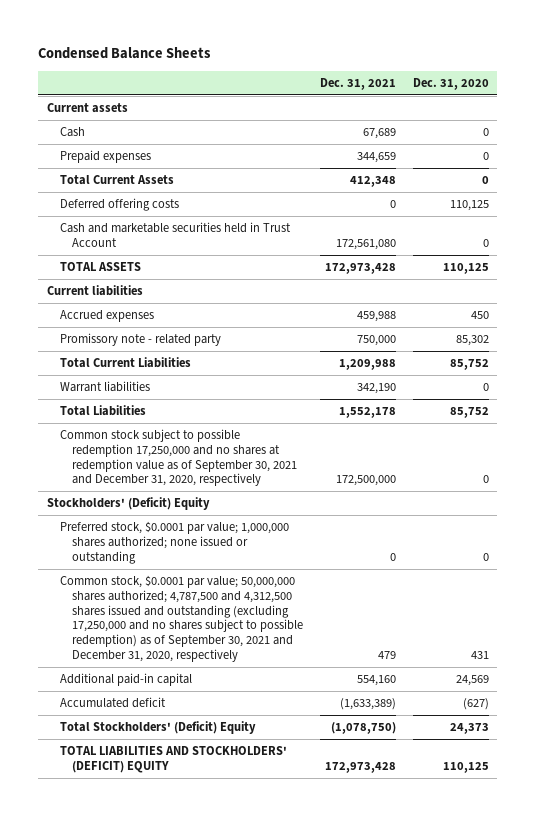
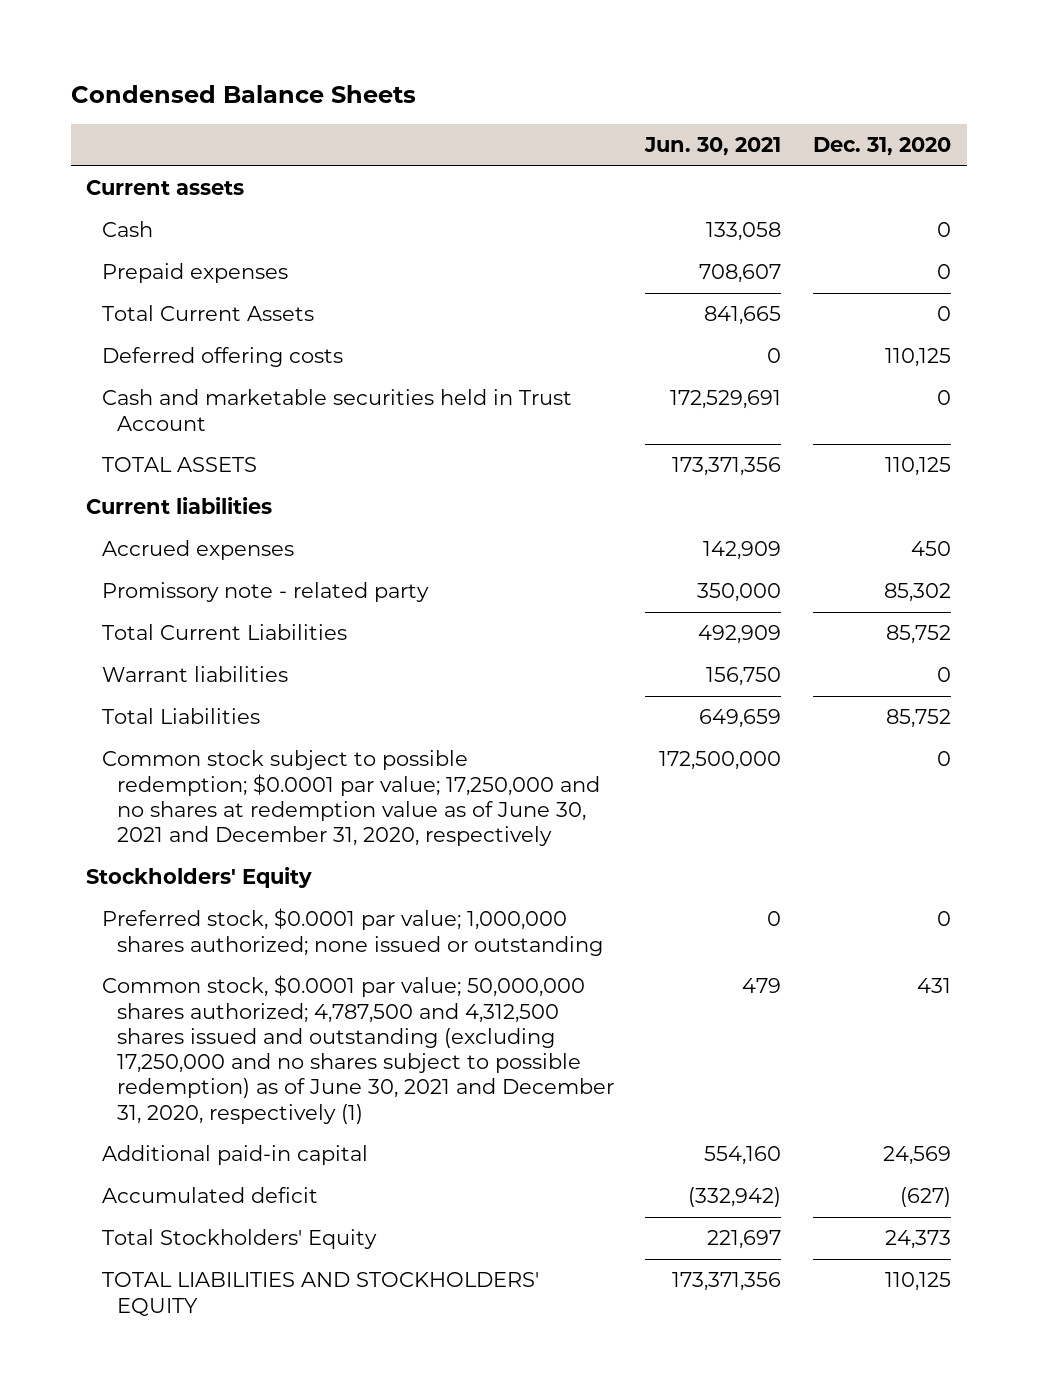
- | Dec. 31, 2021 | Dec. 31, 2020
+ | Jun. 30, 2021 | Dec. 31, 2020
- Common stock subject to possible redemption 17,250,000 and no shares at redemption value as of September 30, 2021 and December 31, 2020, respectively | 172,500,000 | 0
- Stockholders' (Deficit) Equity
+ Common stock subject to possible redemption; $0.0001 par value; 17,250,000 and no shares at redemption value as of June 30, 2021 and December 31, 2020, respectively | 172,500,000 | 0
+ Stockholders' Equity
- Common stock, $0.0001 par value; 50,000,000 shares authorized; 4,787,500 and 4,312,500 shares issued and outstanding (excluding 17,250,000 and no shares subject to possible redemption) as of September 30, 2021 and December 31, 2020, respectively | 479 | 431
+ Common stock, $0.0001 par value; 50,000,000 shares authorized; 4,787,500 and 4,312,500 shares issued and outstanding (excluding 17,250,000 and no shares subject to possible redemption) as of June 30, 2021 and December 31, 2020, respectively (1) | 479 | 431
- Total Stockholders' (Deficit) Equity | (1,078,750) | 24,373
- TOTAL LIABILITIES AND STOCKHOLDERS' (DEFICIT) EQUITY | 172,973,428 | 110,125
+ Total Stockholders' Equity | 221,697 | 24,373
+ TOTAL LIABILITIES AND STOCKHOLDERS' EQUITY | 173,371,356 | 110,125

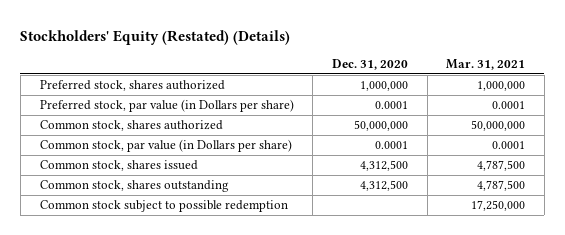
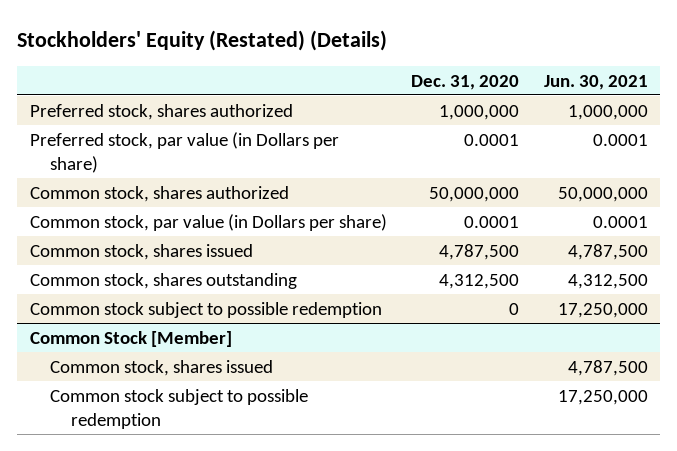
- | Dec. 31, 2020 | Mar. 31, 2021
+ | Dec. 31, 2020 | Jun. 30, 2021
- Common stock, shares issued | 4,312,500 | 4,787,500
+ Common stock, shares issued | 4,787,500 | 4,787,500
+ Common stock subject to possible redemption | 0 | 17,250,000
+ Common Stock [Member]
+ Common stock, shares issued | | 4,787,500

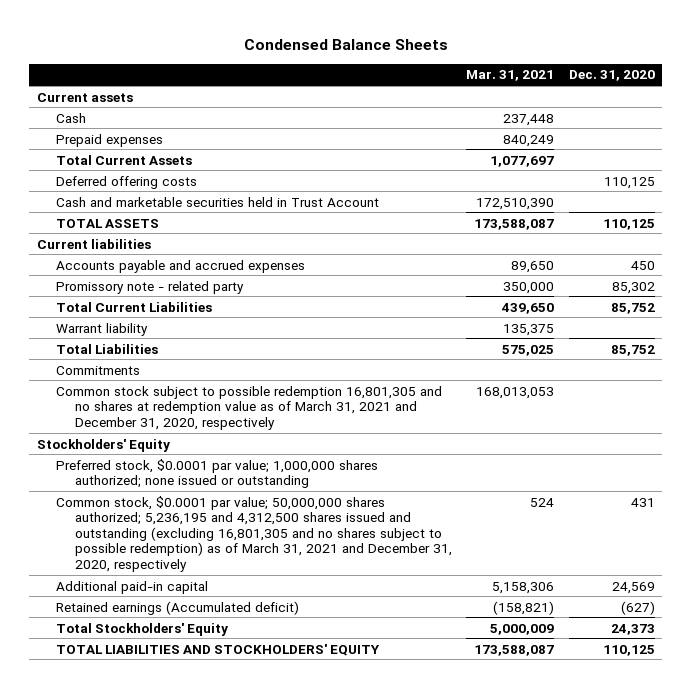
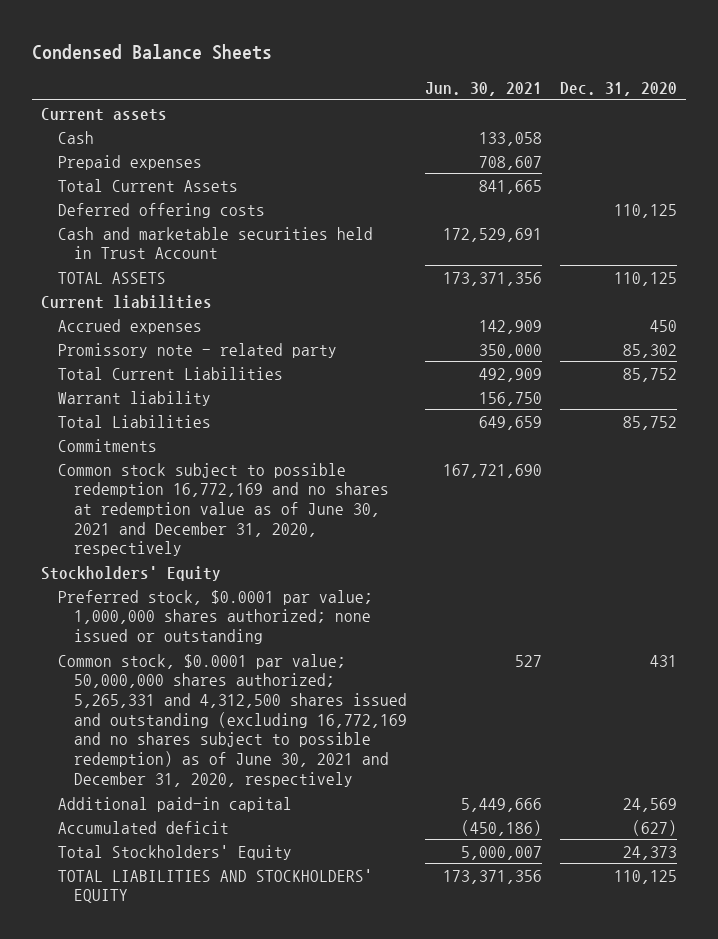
- | Mar. 31, 2021 | Dec. 31, 2020
+ | Jun. 30, 2021 | Dec. 31, 2020
- Accounts payable and accrued expenses | 89,650 | 450
+ Accrued expenses | 142,909 | 450
- Common stock subject to possible redemption 16,801,305 and no shares at redemption value as of March 31, 2021 and December 31, 2020, respectively | 168,013,053 |
+ Common stock subject to possible redemption 16,772,169 and no shares at redemption value as of June 30, 2021 and December 31, 2020, respectively | 167,721,690 |
- Common stock, $0.0001 par value; 50,000,000 shares authorized; 5,236,195 and 4,312,500 shares issued and outstanding (excluding 16,801,305 and no shares subject to possible redemption) as of March 31, 2021 and December 31, 2020, respectively | 524 | 431
+ Common stock, $0.0001 par value; 50,000,000 shares authorized; 5,265,331 and 4,312,500 shares issued and outstanding (excluding 16,772,169 and no shares subject to possible redemption) as of June 30, 2021 and December 31, 2020, respectively | 527 | 431
- Retained earnings (Accumulated deficit) | (158,821) | (627)
+ Accumulated deficit | (450,186) | (627)

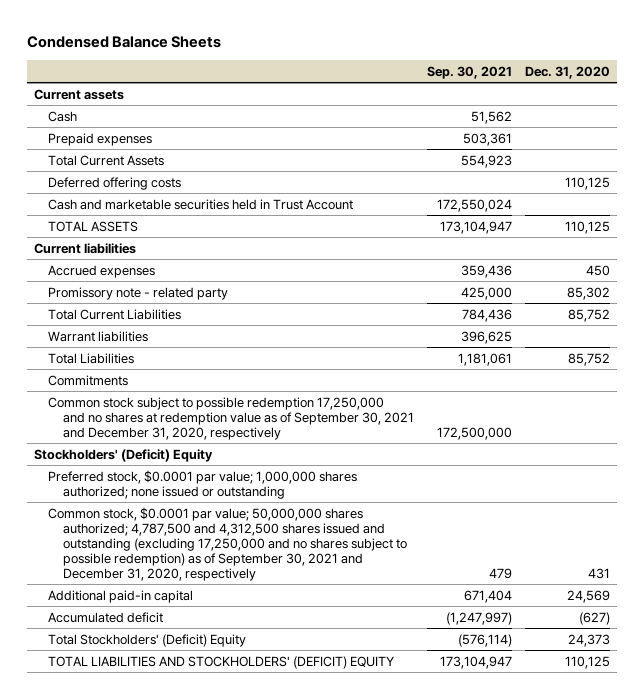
- | Jun. 30, 2021 | Dec. 31, 2020
+ | Sep. 30, 2021 | Dec. 31, 2020
- Warrant liability | 156,750 |
+ Warrant liabilities | 396,625 |
- Common stock subject to possible redemption 16,772,169 and no shares at redemption value as of June 30, 2021 and December 31, 2020, respectively | 167,721,690 |
- Stockholders' Equity
+ Common stock subject to possible redemption 17,250,000 and no shares at redemption value as of September 30, 2021 and December 31, 2020, respectively | 172,500,000 |
+ Stockholders' (Deficit) Equity
- Common stock, $0.0001 par value; 50,000,000 shares authorized; 5,265,331 and 4,312,500 shares issued and outstanding (excluding 16,772,169 and no shares subject to possible redemption) as of June 30, 2021 and December 31, 2020, respectively | 527 | 431
+ Common stock, $0.0001 par value; 50,000,000 shares authorized; 4,787,500 and 4,312,500 shares issued and outstanding (excluding 17,250,000 and no shares subject to possible redemption) as of September 30, 2021 and December 31, 2020, respectively | 479 | 431
- Total Stockholders' Equity | 5,000,007 | 24,373
- TOTAL LIABILITIES AND STOCKHOLDERS' EQUITY | 173,371,356 | 110,125
+ Total Stockholders' (Deficit) Equity | (576,114) | 24,373
+ TOTAL LIABILITIES AND STOCKHOLDERS' (DEFICIT) EQUITY | 173,104,947 | 110,125

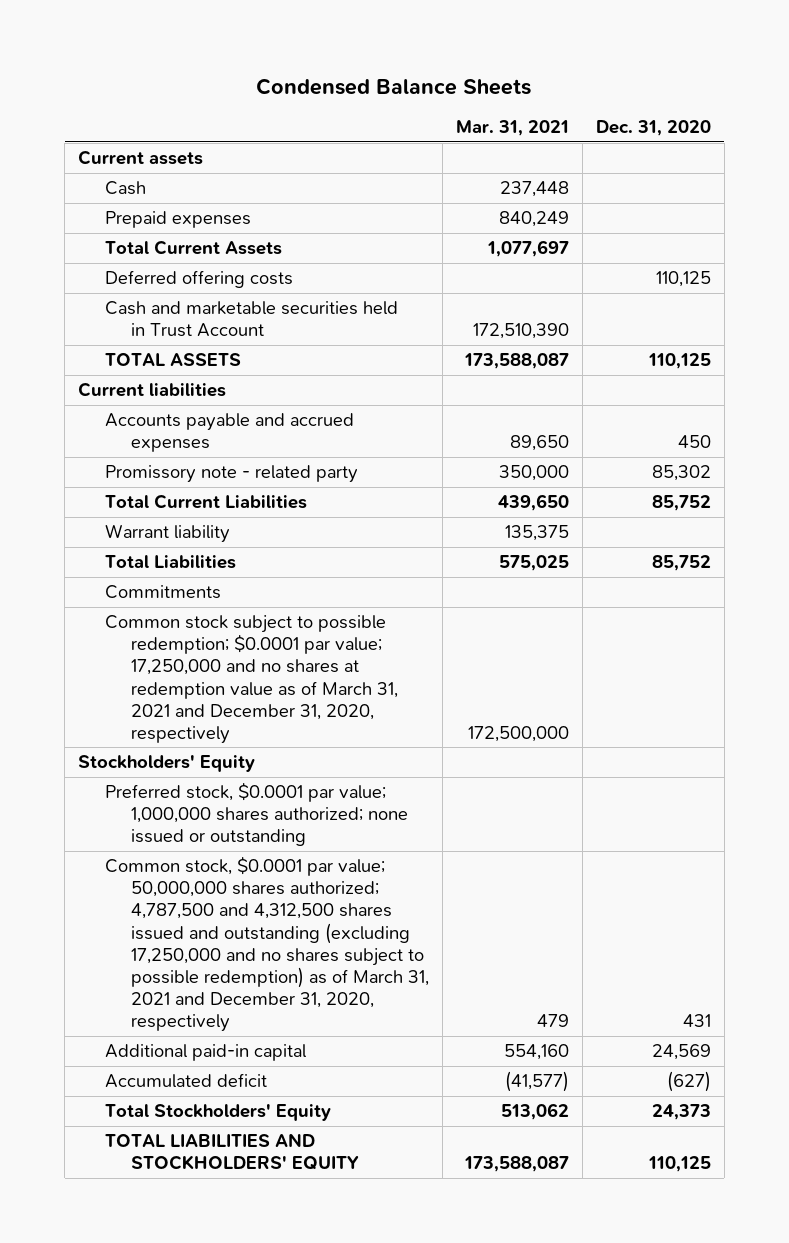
- | Sep. 30, 2021 | Dec. 31, 2020
+ | Mar. 31, 2021 | Dec. 31, 2020
- Accrued expenses | 359,436 | 450
+ Accounts payable and accrued expenses | 89,650 | 450
- Warrant liabilities | 396,625 |
+ Warrant liability | 135,375 |
- Common stock subject to possible redemption 17,250,000 and no shares at redemption value as of September 30, 2021 and December 31, 2020, respectively | 172,500,000 |
- Stockholders' (Deficit) Equity
+ Common stock subject to possible redemption; $0.0001 par value; 17,250,000 and no shares at redemption value as of March 31, 2021 and December 31, 2020, respectively | 172,500,000 |
+ Stockholders' Equity
- Common stock, $0.0001 par value; 50,000,000 shares authorized; 4,787,500 and 4,312,500 shares issued and outstanding (excluding 17,250,000 and no shares subject to possible redemption) as of September 30, 2021 and December 31, 2020, respectively | 479 | 431
+ Common stock, $0.0001 par value; 50,000,000 shares authorized; 4,787,500 and 4,312,500 shares issued and outstanding (excluding 17,250,000 and no shares subject to possible redemption) as of March 31, 2021 and December 31, 2020, respectively | 479 | 431
- Total Stockholders' (Deficit) Equity | (576,114) | 24,373
- TOTAL LIABILITIES AND STOCKHOLDERS' (DEFICIT) EQUITY | 173,104,947 | 110,125
+ Total Stockholders' Equity | 513,062 | 24,373
+ TOTAL LIABILITIES AND STOCKHOLDERS' EQUITY | 173,588,087 | 110,125

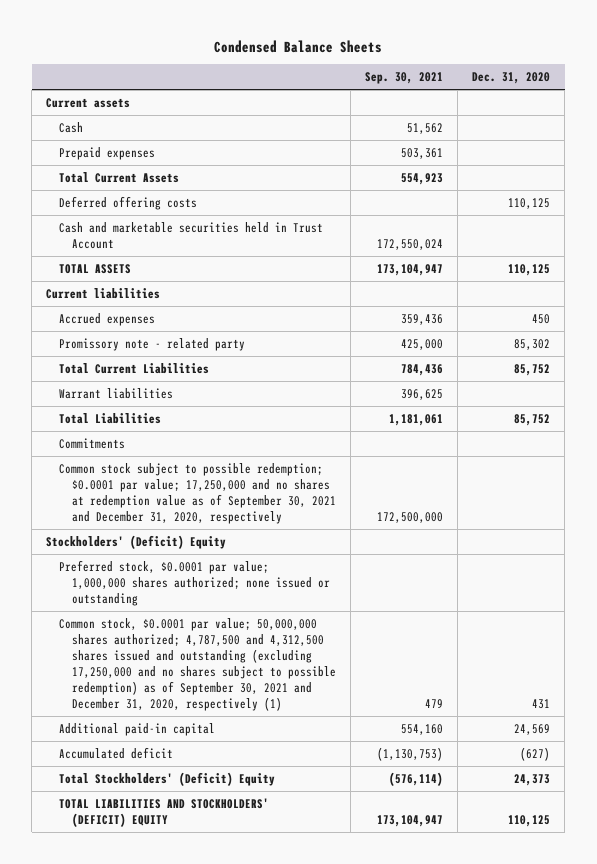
- | Mar. 31, 2021 | Dec. 31, 2020
+ | Sep. 30, 2021 | Dec. 31, 2020
- Accounts payable and accrued expenses | 89,650 | 450
+ Accrued expenses | 359,436 | 450
- Warrant liability | 135,375 |
+ Warrant liabilities | 396,625 |
- Common stock subject to possible redemption; $0.0001 par value; 17,250,000 and no shares at redemption value as of March 31, 2021 and December 31, 2020, respectively | 172,500,000 |
- Stockholders' Equity
+ Common stock subject to possible redemption; $0.0001 par value; 17,250,000 and no shares at redemption value as of September 30, 2021 and December 31, 2020, respectively | 172,500,000 |
+ Stockholders' (Deficit) Equity
- Common stock, $0.0001 par value; 50,000,000 shares authorized; 4,787,500 and 4,312,500 shares issued and outstanding (excluding 17,250,000 and no shares subject to possible redemption) as of March 31, 2021 and December 31, 2020, respectively | 479 | 431
+ Common stock, $0.0001 par value; 50,000,000 shares authorized; 4,787,500 and 4,312,500 shares issued and outstanding (excluding 17,250,000 and no shares subject to possible redemption) as of September 30, 2021 and December 31, 2020, respectively (1) | 479 | 431
- Total Stockholders' Equity | 513,062 | 24,373
- TOTAL LIABILITIES AND STOCKHOLDERS' EQUITY | 173,588,087 | 110,125
+ Total Stockholders' (Deficit) Equity | (576,114) | 24,373
+ TOTAL LIABILITIES AND STOCKHOLDERS' (DEFICIT) EQUITY | 173,104,947 | 110,125

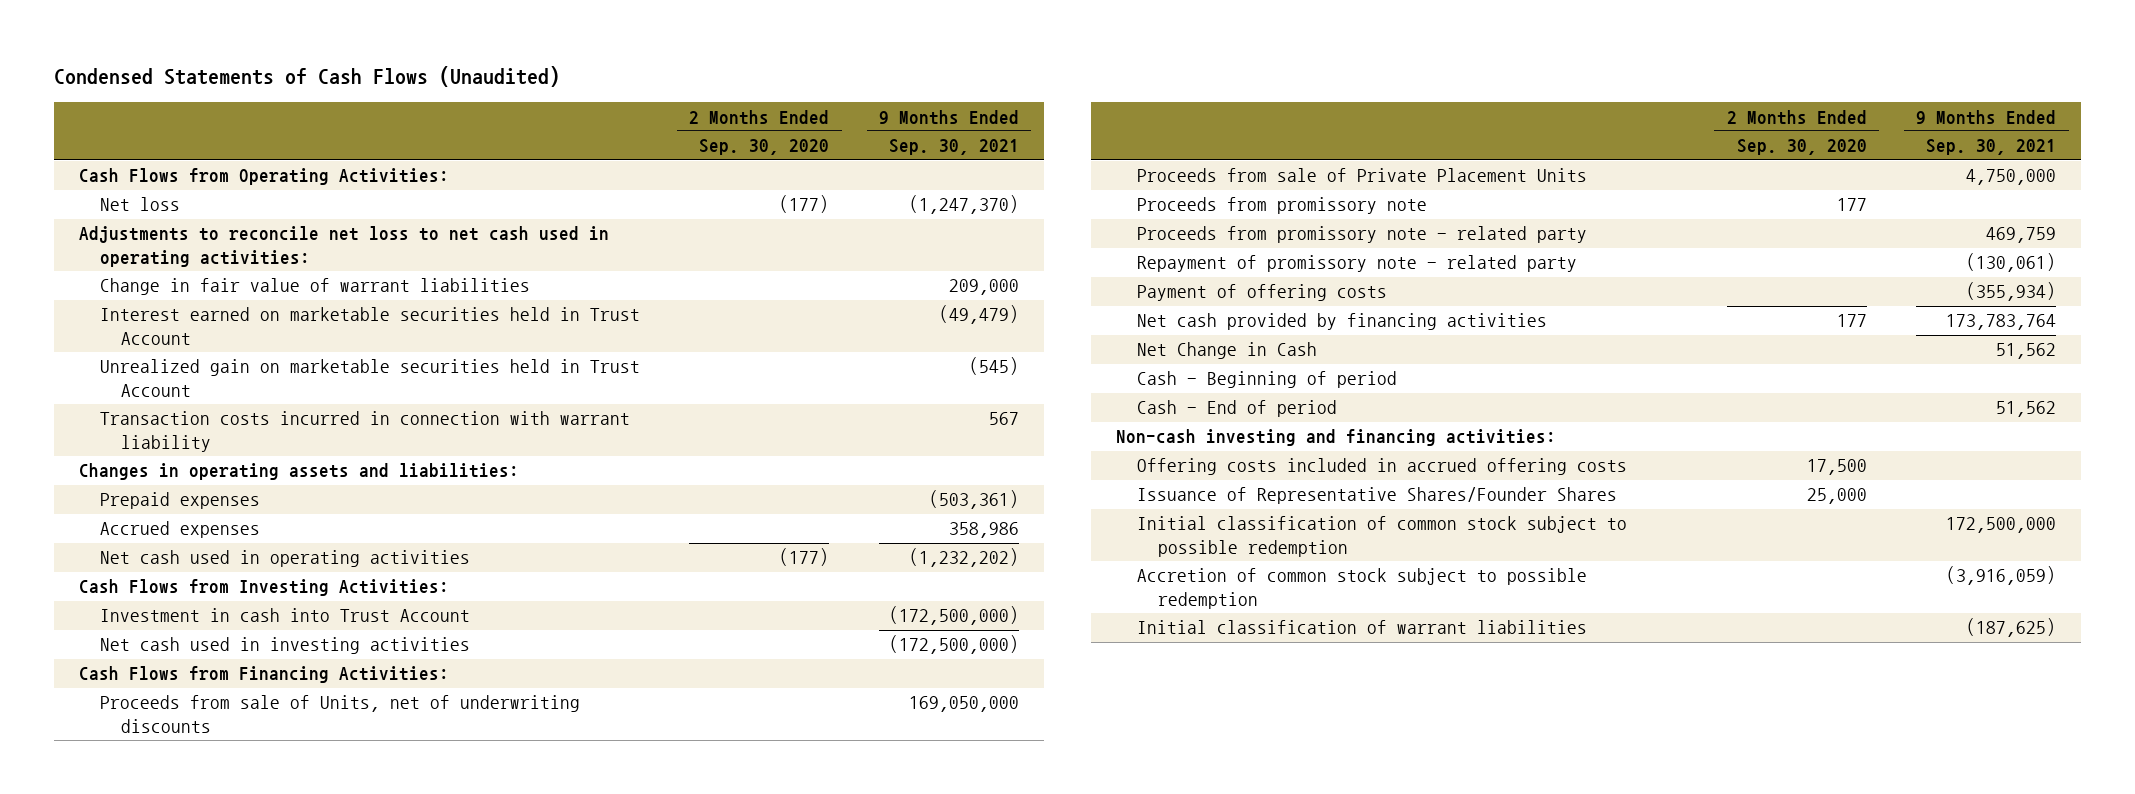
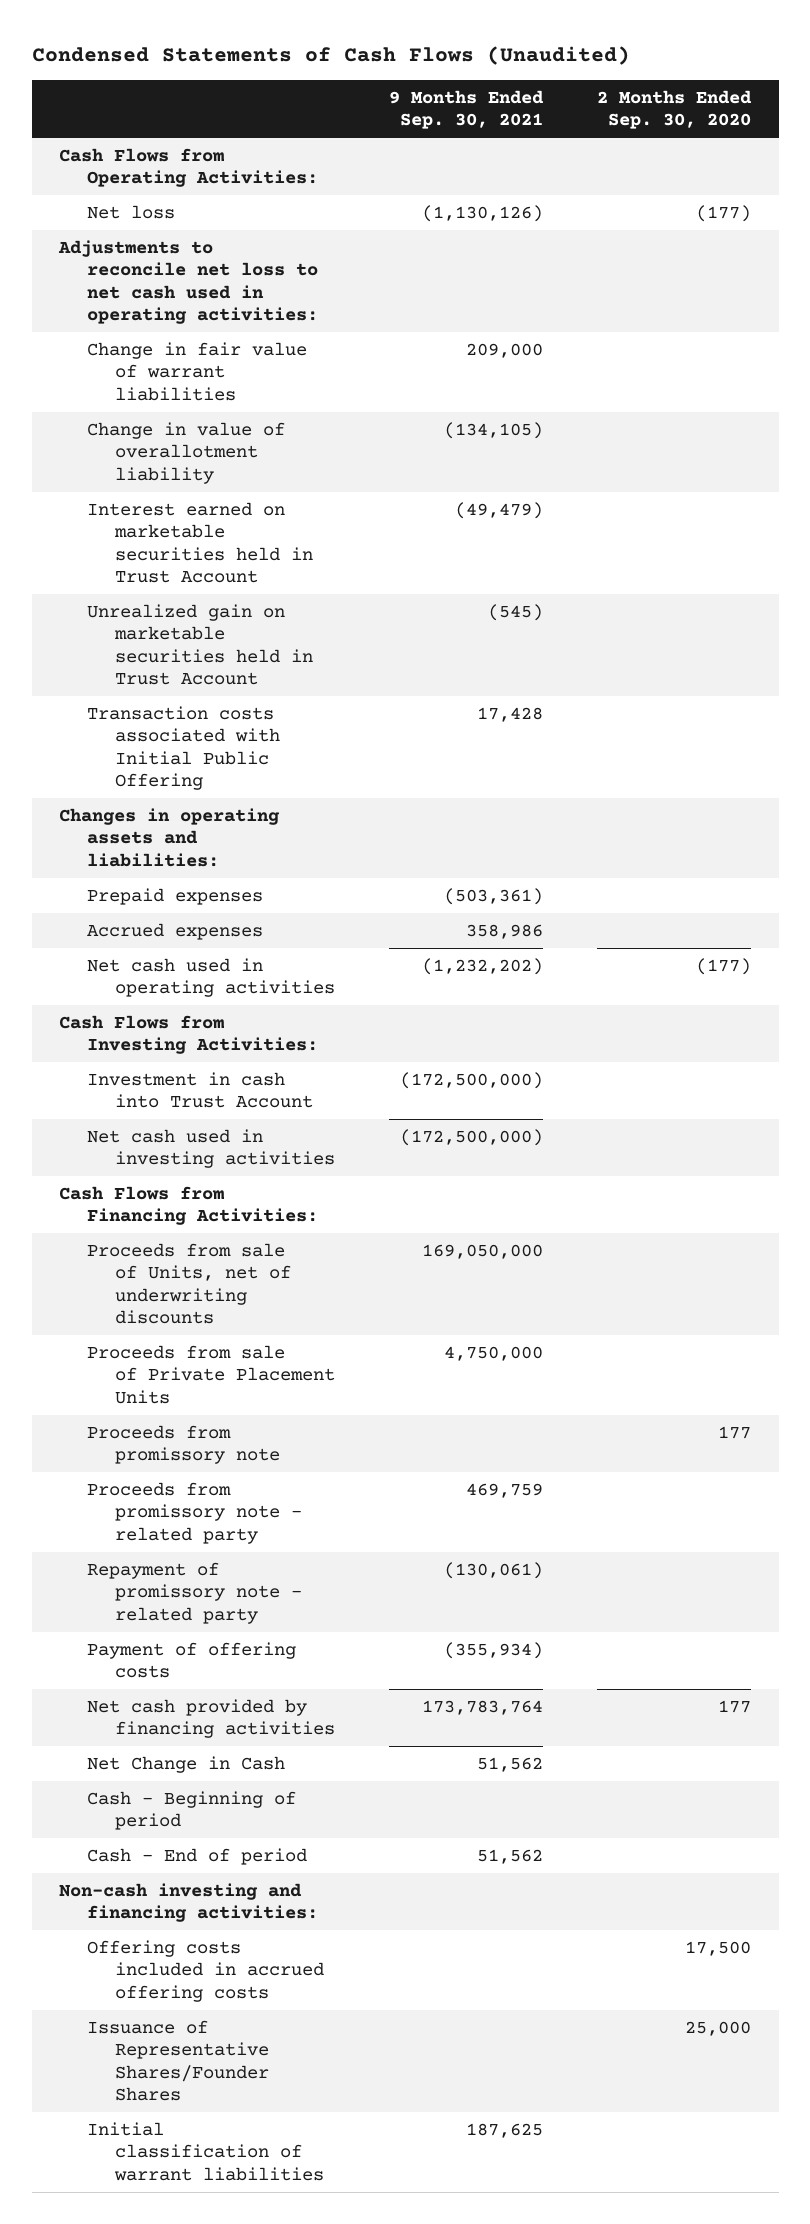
- | 2 Months Ended Sep. 30, 2020 | 9 Months Ended Sep. 30, 2021
+ | 9 Months Ended Sep. 30, 2021 | 2 Months Ended Sep. 30, 2020
- Net loss | (177) | (1,247,370)
+ Net loss | (1,130,126) | (177)
+ Change in value of overallotment liability | (134,105) |
- Transaction costs incurred in connection with warrant liability | | 567
+ Transaction costs associated with Initial Public Offering | 17,428 |
- Initial classification of common stock subject to possible redemption | | 172,500,000
- Accretion of common stock subject to possible redemption | | (3,916,059)
- Initial classification of warrant liabilities | | (187,625)
+ Initial classification of warrant liabilities | 187,625 |

